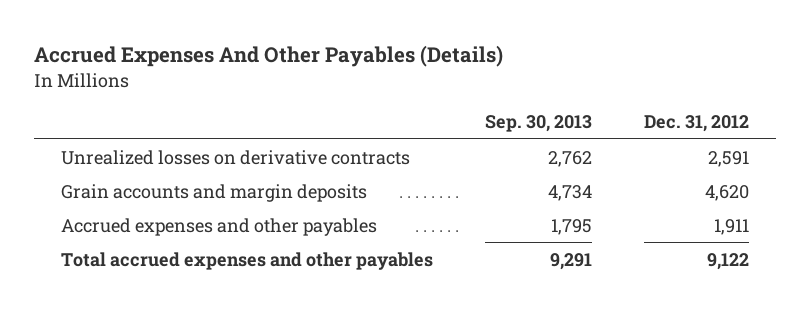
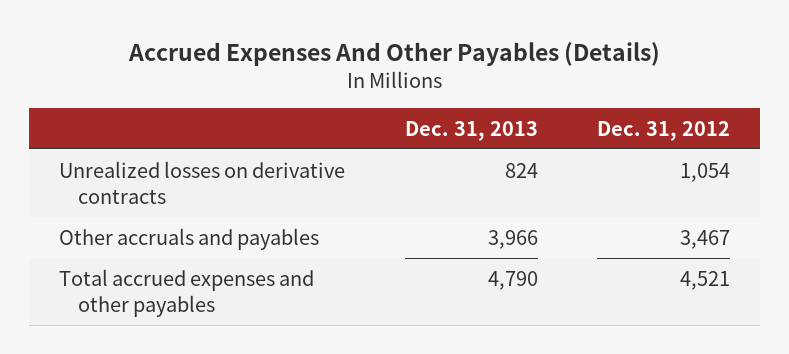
- | Sep. 30, 2013 | Dec. 31, 2012
+ | Dec. 31, 2013 | Dec. 31, 2012
- Unrealized losses on derivative contracts | 2,762 | 2,591
- Grain accounts and margin deposits | 4,734 | 4,620
- Accrued expenses and other payables | 1,795 | 1,911
- Total accrued expenses and other payables | 9,291 | 9,122
+ Unrealized losses on derivative contracts | 824 | 1,054
+ Other accruals and payables | 3,966 | 3,467
+ Total accrued expenses and other payables | 4,790 | 4,521

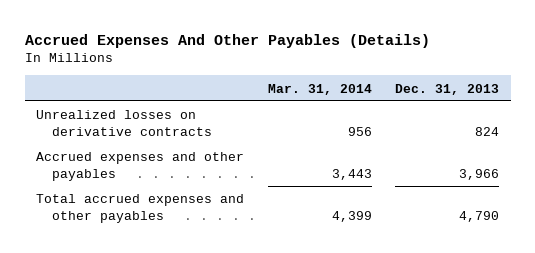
- | Dec. 31, 2013 | Dec. 31, 2012
+ | Mar. 31, 2014 | Dec. 31, 2013
- Other accruals and payables | 3,966 | 3,467
+ Accrued expenses and other payables | 3,443 | 3,966

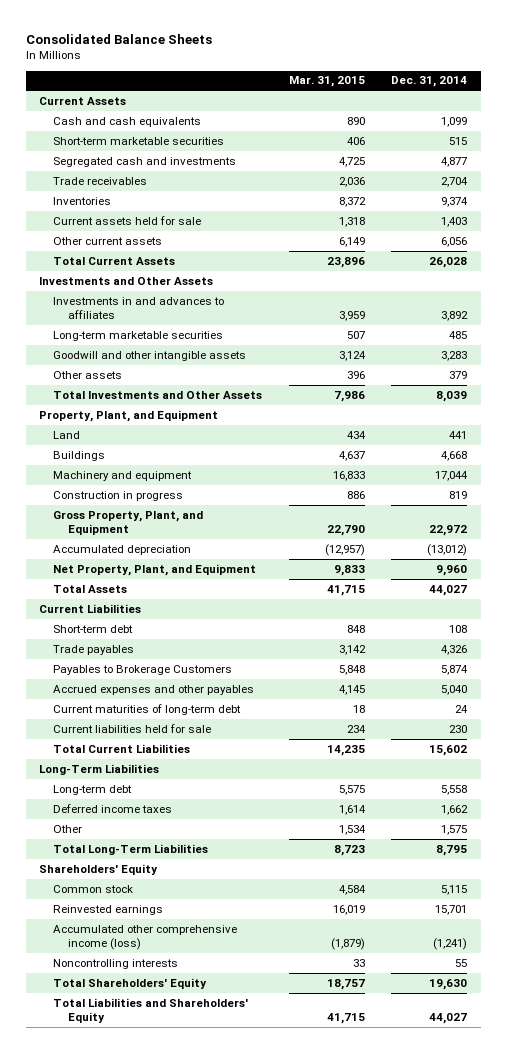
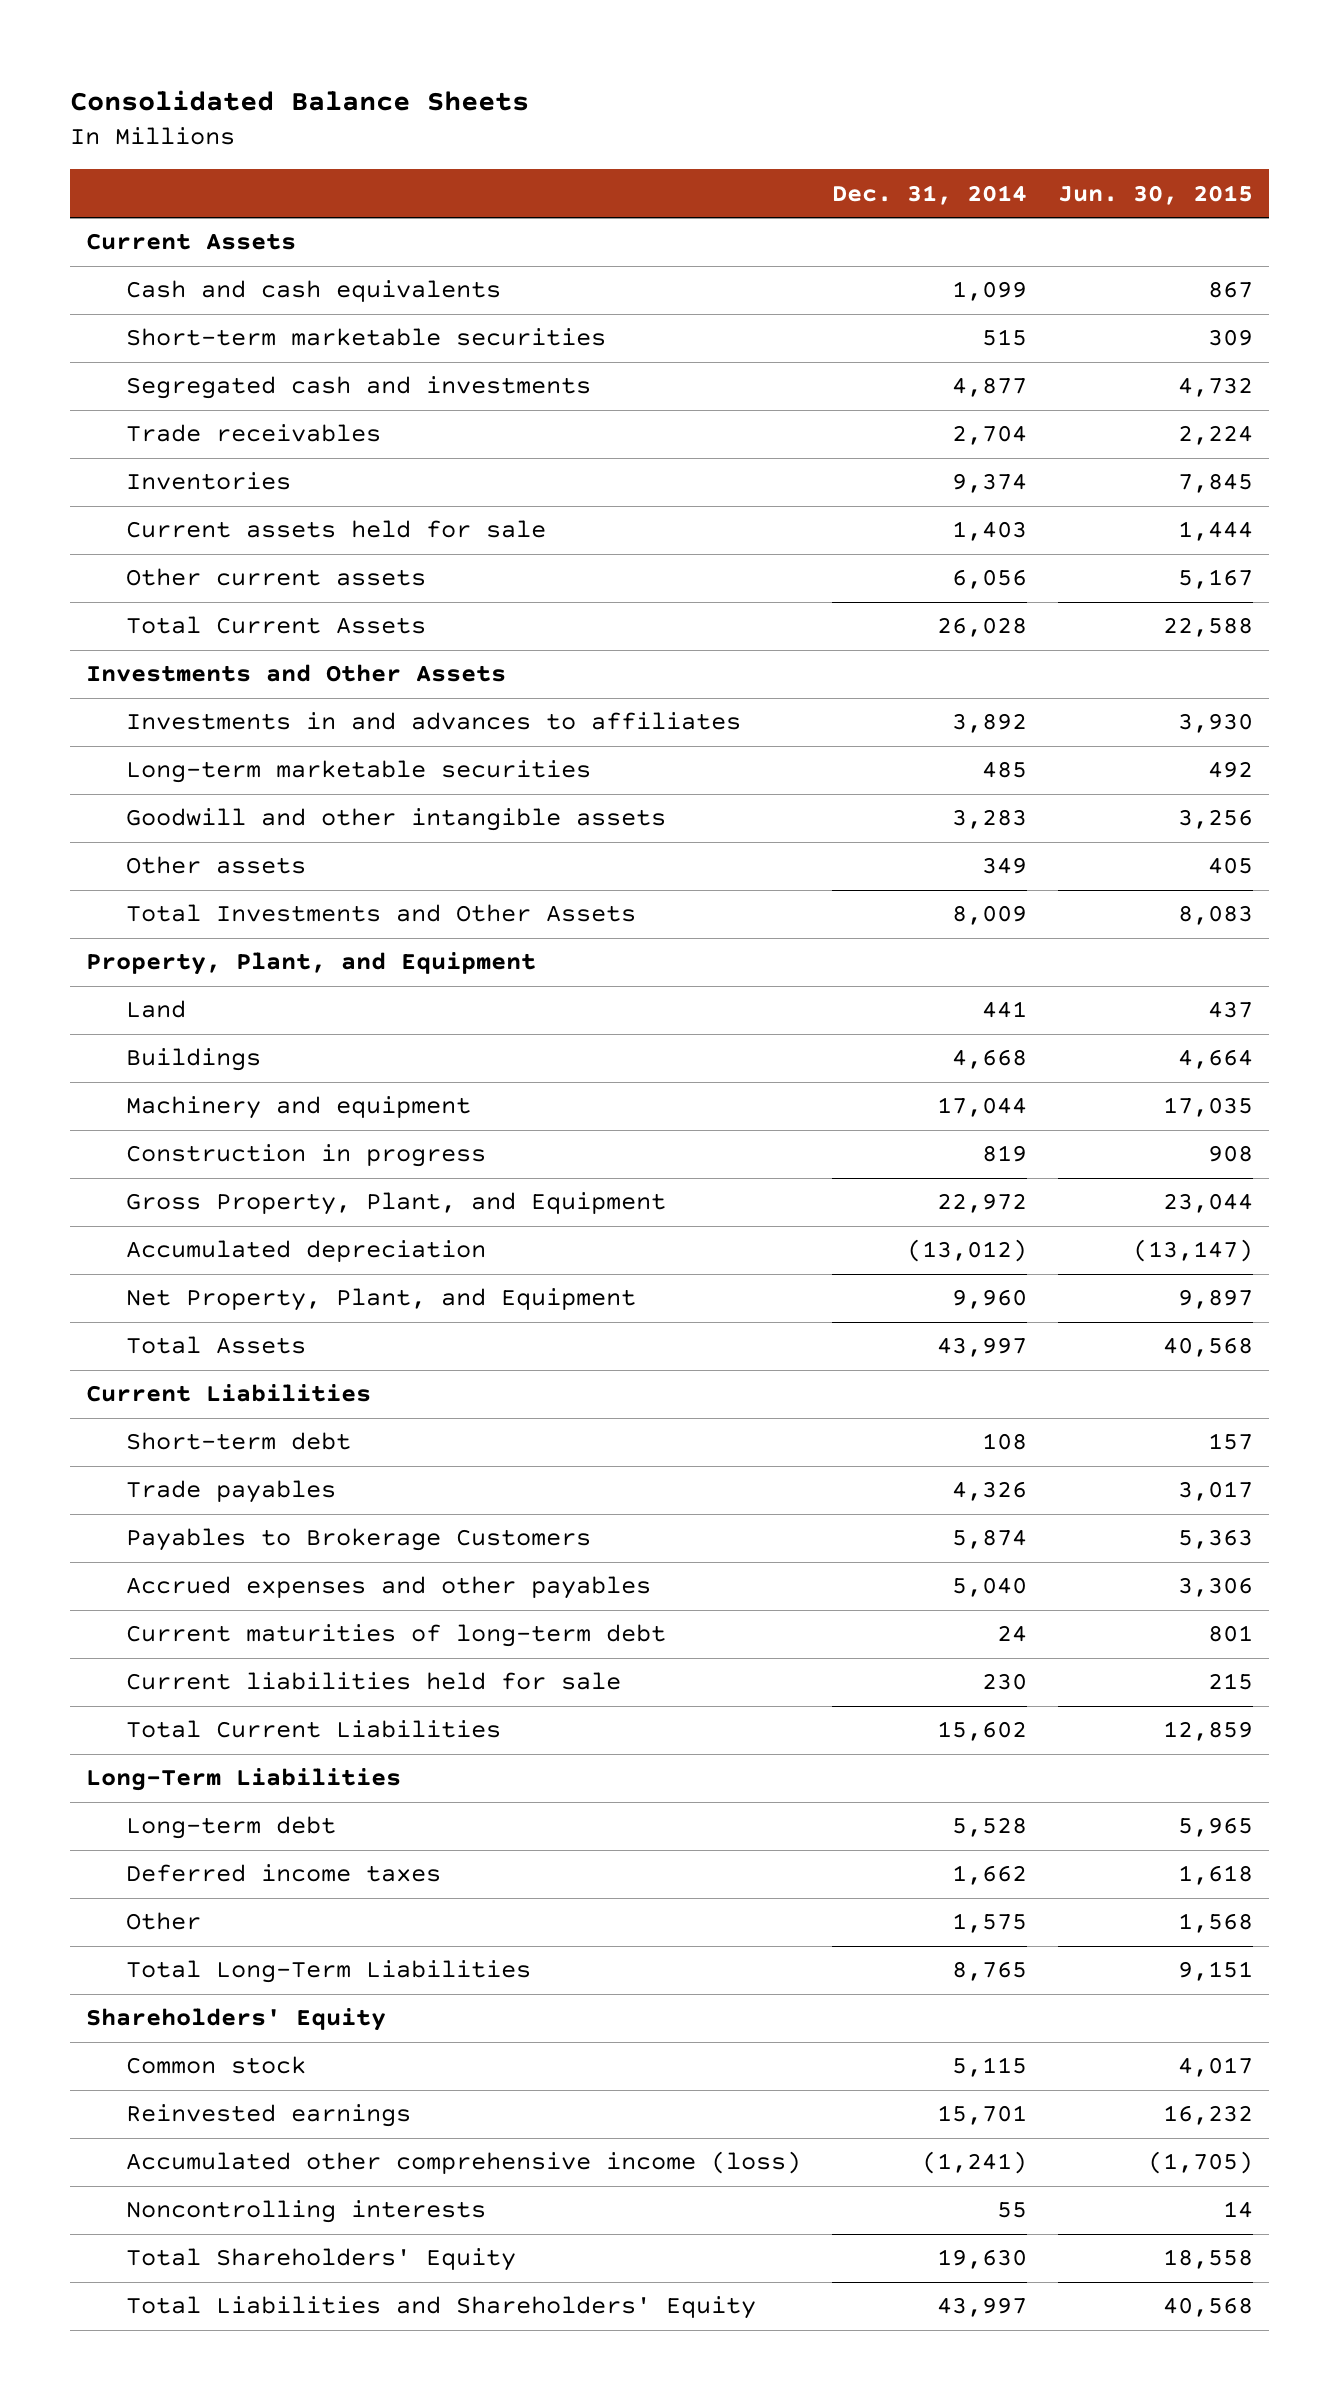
- | Mar. 31, 2015 | Dec. 31, 2014
+ | Dec. 31, 2014 | Jun. 30, 2015
- Other assets | 396 | 379
- Total Investments and Other Assets | 7,986 | 8,039
+ Other assets | 349 | 405
+ Total Investments and Other Assets | 8,009 | 8,083
- Total Assets | 41,715 | 44,027
+ Total Assets | 43,997 | 40,568
- Long-term debt | 5,575 | 5,558
+ Long-term debt | 5,528 | 5,965
- Total Long-Term Liabilities | 8,723 | 8,795
+ Total Long-Term Liabilities | 8,765 | 9,151
- Total Liabilities and Shareholders' Equity | 41,715 | 44,027
+ Total Liabilities and Shareholders' Equity | 43,997 | 40,568

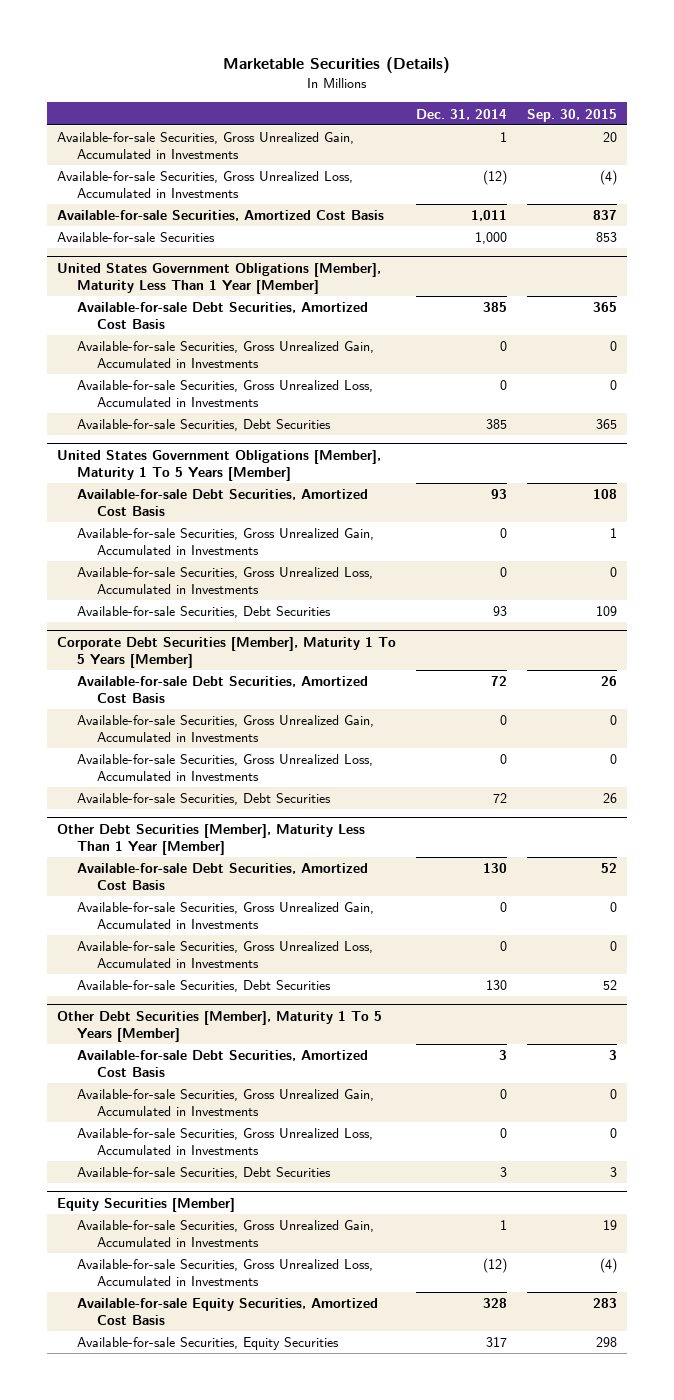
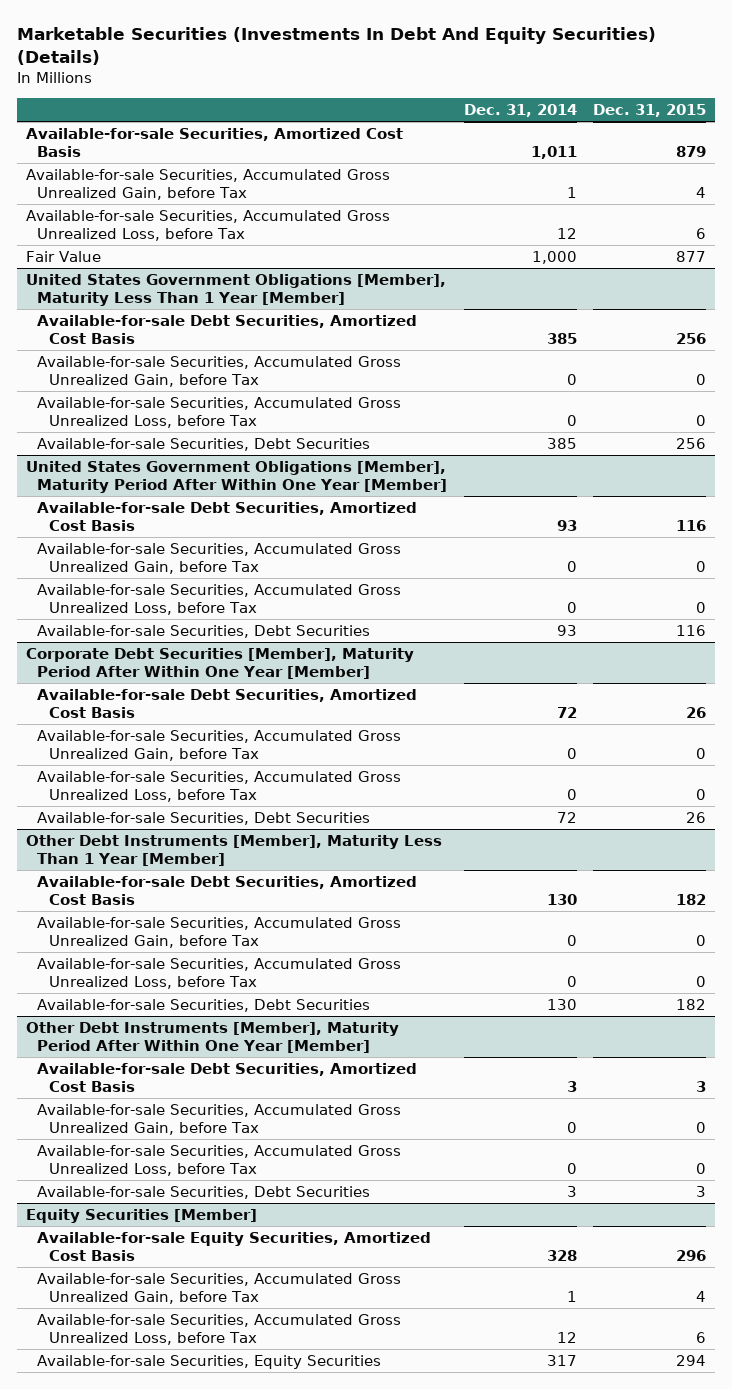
- Marketable Securities (Details)
+ Marketable Securities (Investments In Debt And Equity Securities) (Details)
- | Dec. 31, 2014 | Sep. 30, 2015
+ | Dec. 31, 2014 | Dec. 31, 2015
- Available-for-sale Securities, Gross Unrealized Gain, Accumulated in Investments | 1 | 20
- Available-for-sale Securities, Gross Unrealized Loss, Accumulated in Investments | (12) | (4)
- Available-for-sale Securities | 1,000 | 853
+ Available-for-sale Securities, Accumulated Gross Unrealized Gain, before Tax | 1 | 4
+ Available-for-sale Securities, Accumulated Gross Unrealized Loss, before Tax | 12 | 6
+ Fair Value | 1,000 | 877
@ United States Government Obligations [Member], Maturity Less Than 1 Year [Member]
- Available-for-sale Securities, Gross Unrealized Gain, Accumulated in Investments | 0 | 0
- Available-for-sale Securities, Gross Unrealized Loss, Accumulated in Investments | 0 | 0
+ Available-for-sale Securities, Accumulated Gross Unrealized Gain, before Tax | 0 | 0
+ Available-for-sale Securities, Accumulated Gross Unrealized Loss, before Tax | 0 | 0
- United States Government Obligations [Member], Maturity 1 To 5 Years [Member]
+ United States Government Obligations [Member], Maturity Period After Within One Year [Member]
- Available-for-sale Securities, Gross Unrealized Gain, Accumulated in Investments | 0 | 1
- Available-for-sale Securities, Gross Unrealized Loss, Accumulated in Investments | 0 | 0
+ Available-for-sale Securities, Accumulated Gross Unrealized Gain, before Tax | 0 | 0
+ Available-for-sale Securities, Accumulated Gross Unrealized Loss, before Tax | 0 | 0
- Corporate Debt Securities [Member], Maturity 1 To 5 Years [Member]
+ Corporate Debt Securities [Member], Maturity Period After Within One Year [Member]
- Available-for-sale Securities, Gross Unrealized Gain, Accumulated in Investments | 0 | 0
- Available-for-sale Securities, Gross Unrealized Loss, Accumulated in Investments | 0 | 0
+ Available-for-sale Securities, Accumulated Gross Unrealized Gain, before Tax | 0 | 0
+ Available-for-sale Securities, Accumulated Gross Unrealized Loss, before Tax | 0 | 0
- Other Debt Securities [Member], Maturity Less Than 1 Year [Member]
+ Other Debt Instruments [Member], Maturity Less Than 1 Year [Member]
- Available-for-sale Securities, Gross Unrealized Gain, Accumulated in Investments | 0 | 0
- Available-for-sale Securities, Gross Unrealized Loss, Accumulated in Investments | 0 | 0
+ Available-for-sale Securities, Accumulated Gross Unrealized Gain, before Tax | 0 | 0
+ Available-for-sale Securities, Accumulated Gross Unrealized Loss, before Tax | 0 | 0
- Other Debt Securities [Member], Maturity 1 To 5 Years [Member]
+ Other Debt Instruments [Member], Maturity Period After Within One Year [Member]
- Available-for-sale Securities, Gross Unrealized Gain, Accumulated in Investments | 0 | 0
- Available-for-sale Securities, Gross Unrealized Loss, Accumulated in Investments | 0 | 0
+ Available-for-sale Securities, Accumulated Gross Unrealized Gain, before Tax | 0 | 0
+ Available-for-sale Securities, Accumulated Gross Unrealized Loss, before Tax | 0 | 0
@ Equity Securities [Member]
- Available-for-sale Securities, Gross Unrealized Gain, Accumulated in Investments | 1 | 19
- Available-for-sale Securities, Gross Unrealized Loss, Accumulated in Investments | (12) | (4)
+ Available-for-sale Securities, Accumulated Gross Unrealized Gain, before Tax | 1 | 4
+ Available-for-sale Securities, Accumulated Gross Unrealized Loss, before Tax | 12 | 6

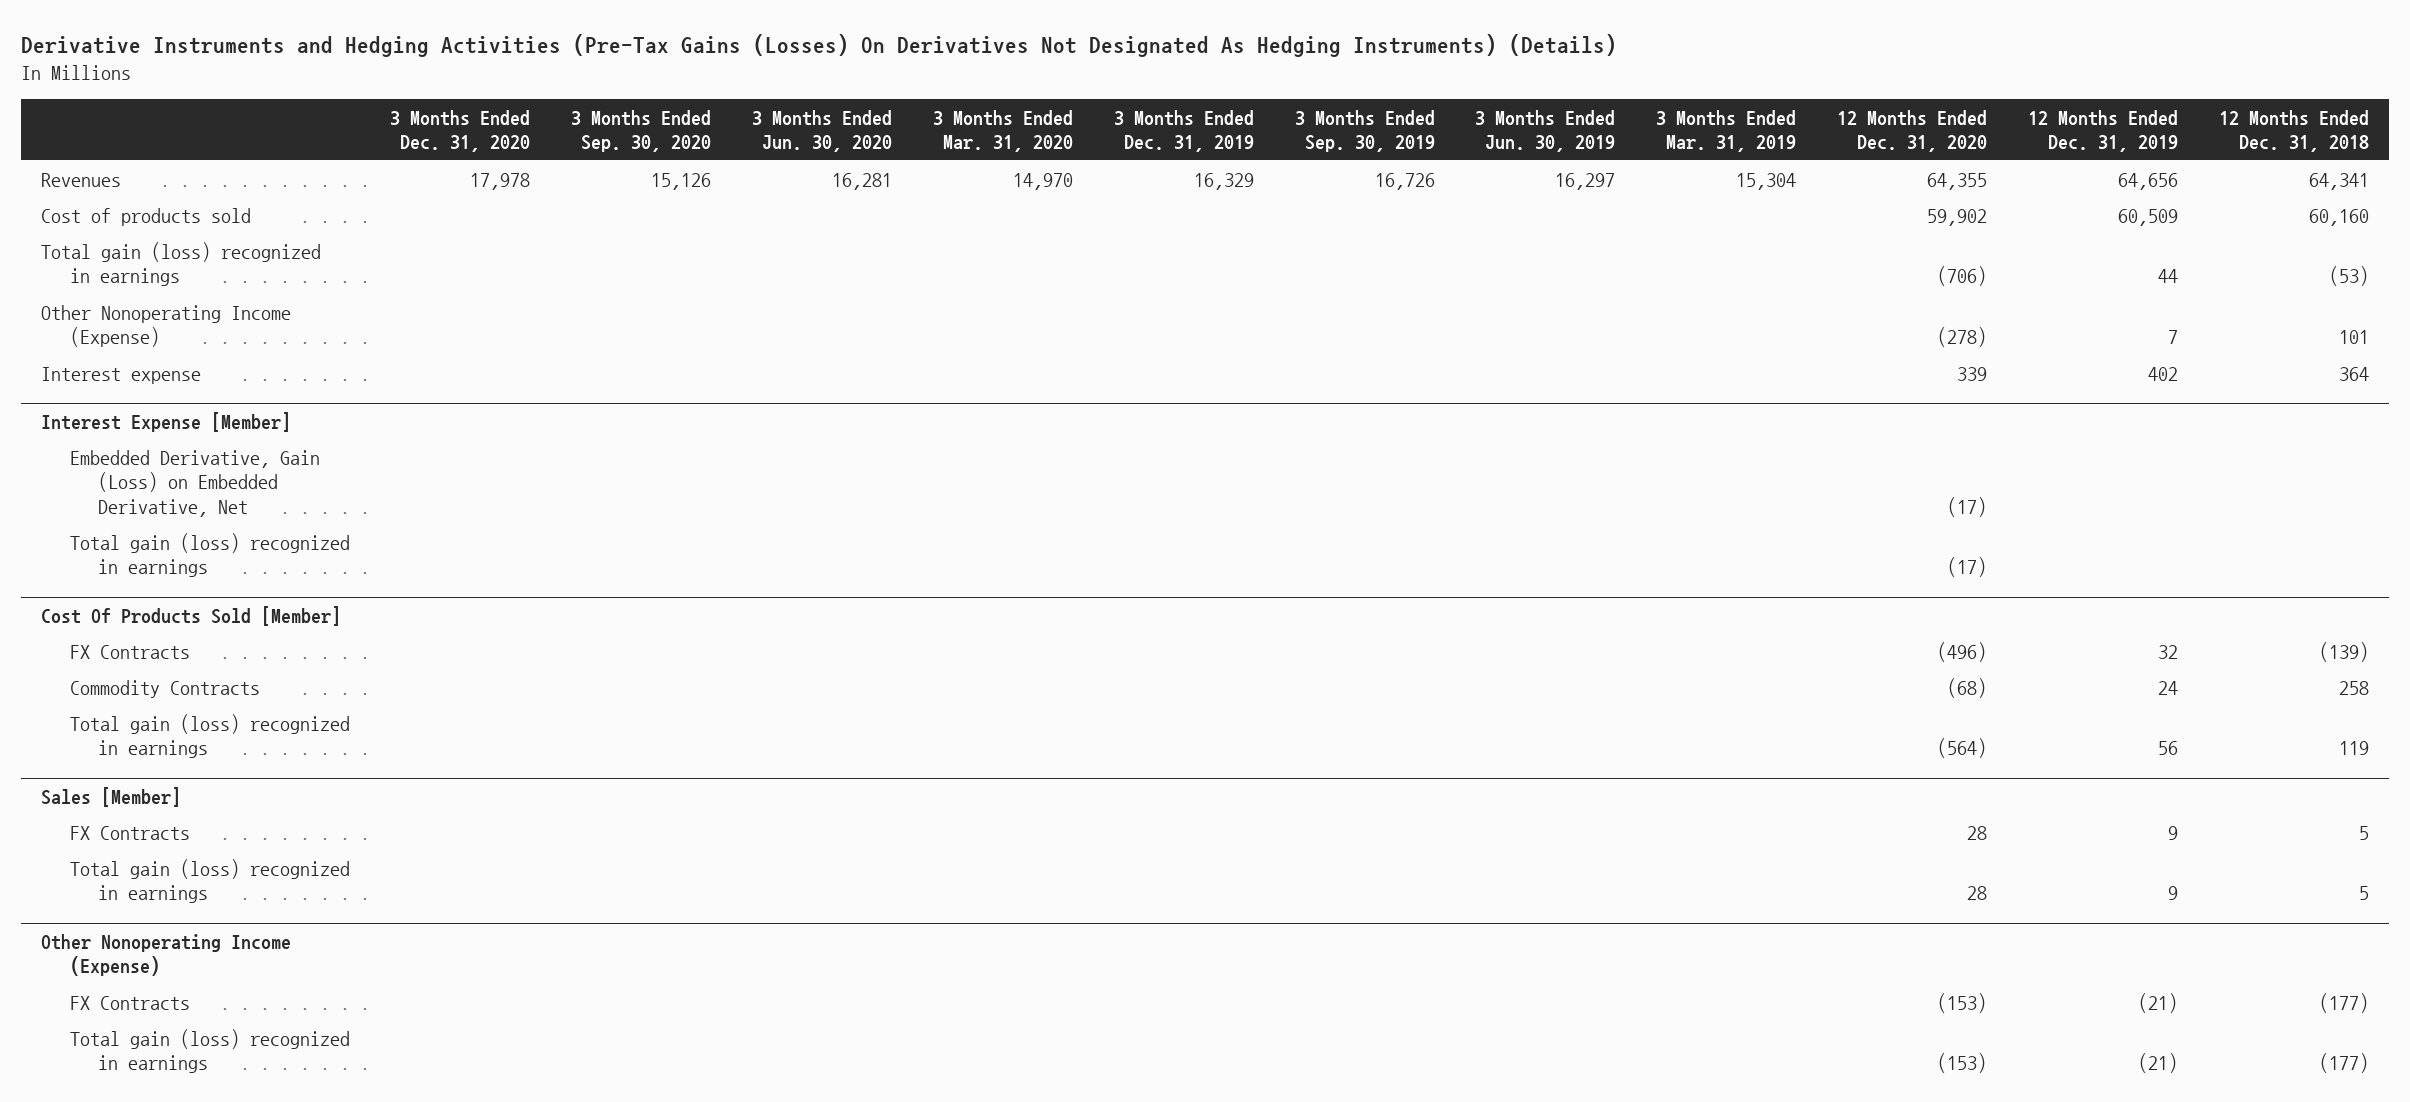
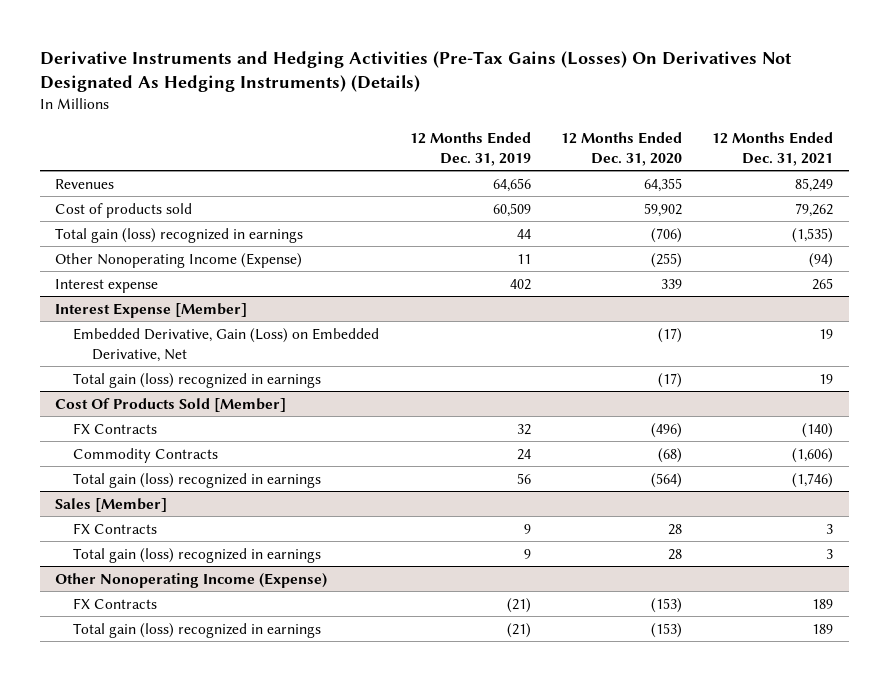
- | 3 Months Ended Dec. 31, 2020 | 3 Months Ended Sep. 30, 2020 | 3 Months Ended Jun. 30, 2020 | 3 Months Ended Mar. 31, 2020 | 3 Months Ended Dec. 31, 2019 | 3 Months Ended Sep. 30, 2019 | 3 Months Ended Jun. 30, 2019 | 3 Months Ended Mar. 31, 2019 | 12 Months Ended Dec. 31, 2020 | 12 Months Ended Dec. 31, 2019 | 12 Months Ended Dec. 31, 2018
+ | 12 Months Ended Dec. 31, 2019 | 12 Months Ended Dec. 31, 2020 | 12 Months Ended Dec. 31, 2021
- Other Nonoperating Income (Expense) | | | | | | | | | (278) | 7 | 101
+ Other Nonoperating Income (Expense) | 11 | (255) | (94)

